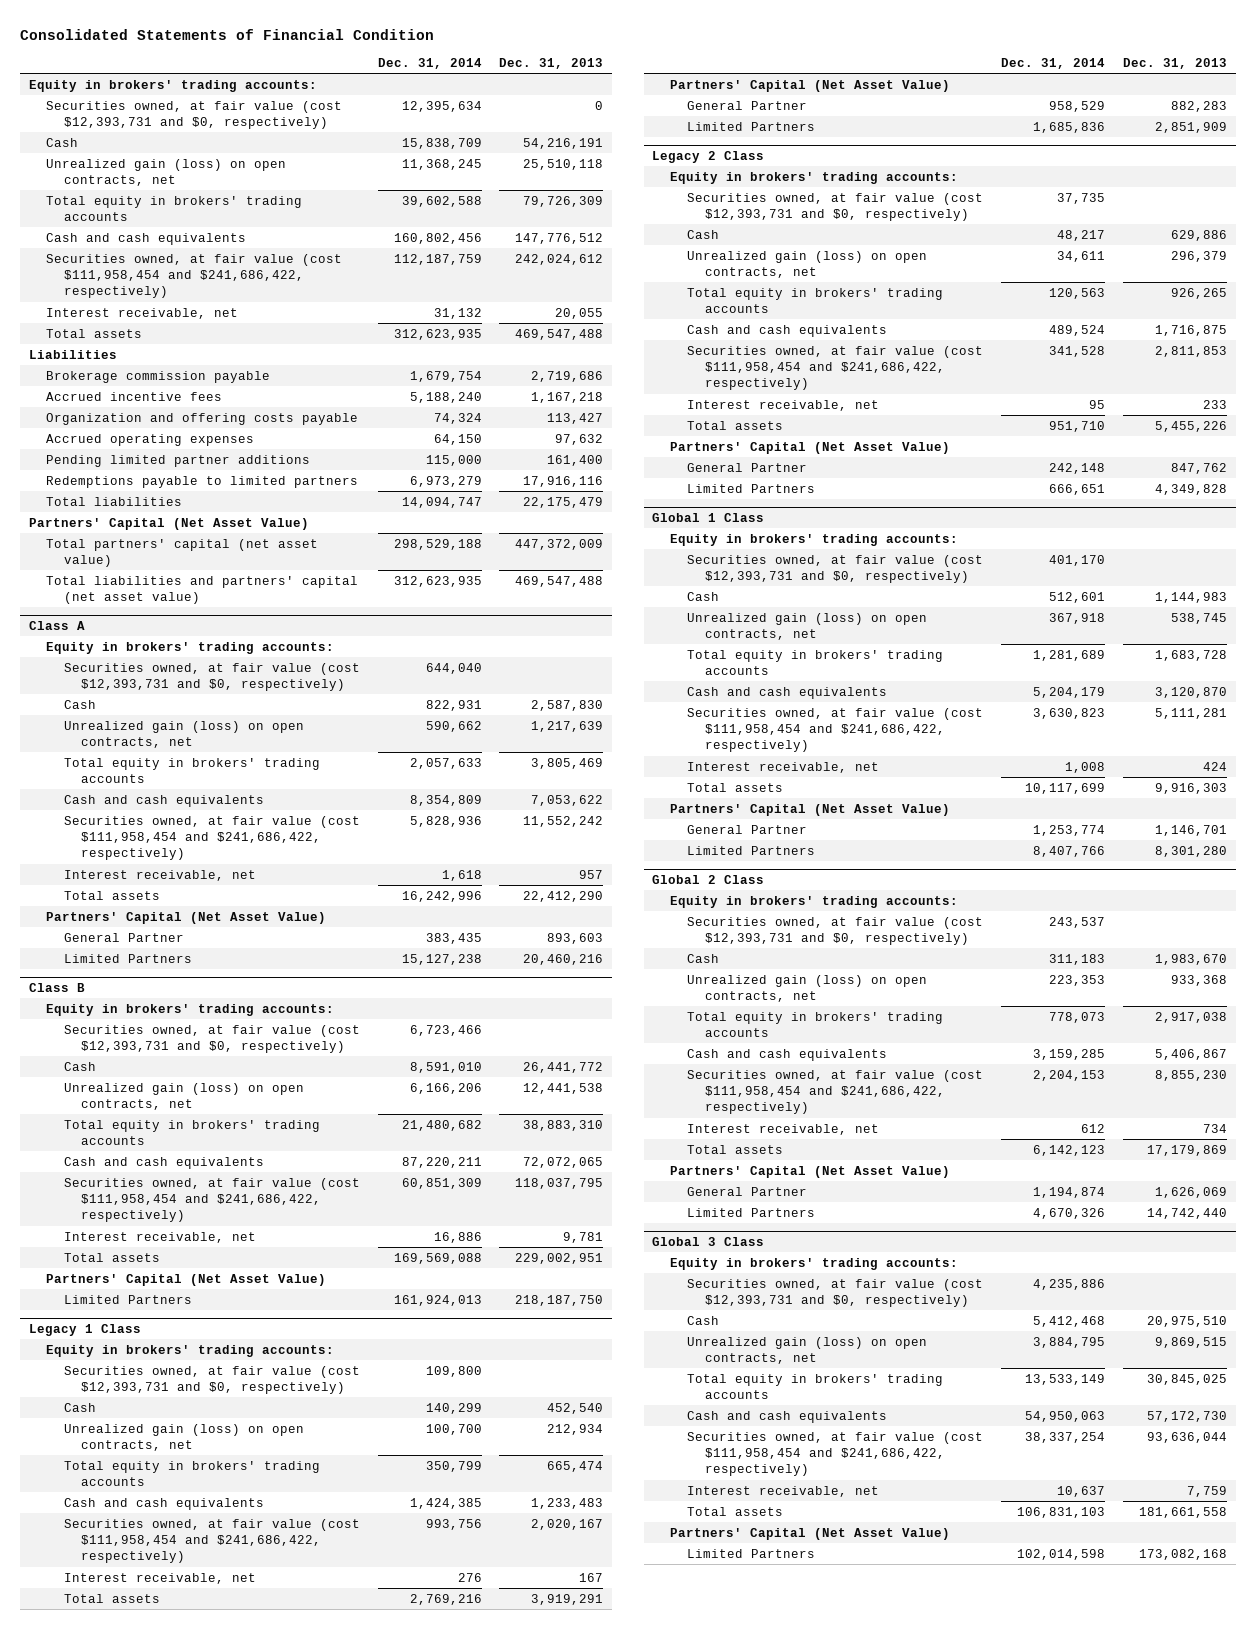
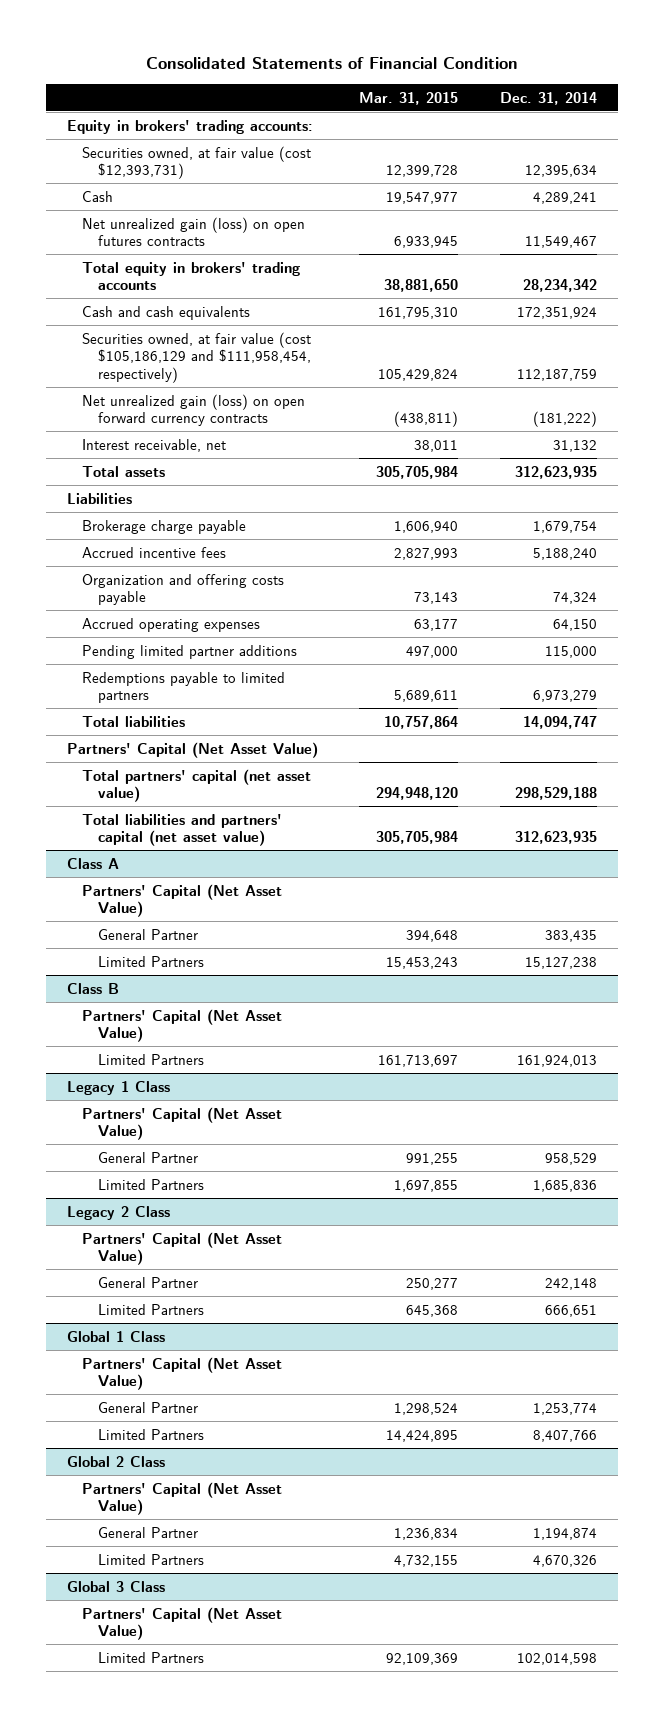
- | Dec. 31, 2014 | Dec. 31, 2013
+ | Mar. 31, 2015 | Dec. 31, 2014
- Securities owned, at fair value (cost $12,393,731 and $0, respectively) | 12,395,634 | 0
- Cash | 15,838,709 | 54,216,191
- Unrealized gain (loss) on open contracts, net | 11,368,245 | 25,510,118
- Total equity in brokers' trading accounts | 39,602,588 | 79,726,309
- Cash and cash equivalents | 160,802,456 | 147,776,512
- Securities owned, at fair value (cost $111,958,454 and $241,686,422, respectively) | 112,187,759 | 242,024,612
+ Securities owned, at fair value (cost $12,393,731) | 12,399,728 | 12,395,634
+ Cash | 19,547,977 | 4,289,241
+ Net unrealized gain (loss) on open futures contracts | 6,933,945 | 11,549,467
+ Total equity in brokers' trading accounts | 38,881,650 | 28,234,342
+ Cash and cash equivalents | 161,795,310 | 172,351,924
+ Securities owned, at fair value (cost $105,186,129 and $111,958,454, respectively) | 105,429,824 | 112,187,759
+ Net unrealized gain (loss) on open forward currency contracts | (438,811) | (181,222)
- Brokerage commission payable | 1,679,754 | 2,719,686
+ Brokerage charge payable | 1,606,940 | 1,679,754
@ Class A
- Equity in brokers' trading accounts:
- Securities owned, at fair value (cost $12,393,731 and $0, respectively) | 644,040 |
- Cash | 822,931 | 2,587,830
- Unrealized gain (loss) on open contracts, net | 590,662 | 1,217,639
- Total equity in brokers' trading accounts | 2,057,633 | 3,805,469
- Cash and cash equivalents | 8,354,809 | 7,053,622
- Securities owned, at fair value (cost $111,958,454 and $241,686,422, respectively) | 5,828,936 | 11,552,242
- Interest receivable, net | 1,618 | 957
- Total assets | 16,242,996 | 22,412,290
@ Class B
- Equity in brokers' trading accounts:
- Securities owned, at fair value (cost $12,393,731 and $0, respectively) | 6,723,466 |
- Cash | 8,591,010 | 26,441,772
- Unrealized gain (loss) on open contracts, net | 6,166,206 | 12,441,538
- Total equity in brokers' trading accounts | 21,480,682 | 38,883,310
- Cash and cash equivalents | 87,220,211 | 72,072,065
- Securities owned, at fair value (cost $111,958,454 and $241,686,422, respectively) | 60,851,309 | 118,037,795
- Interest receivable, net | 16,886 | 9,781
- Total assets | 169,569,088 | 229,002,951
@ Legacy 1 Class
- Equity in brokers' trading accounts:
- Securities owned, at fair value (cost $12,393,731 and $0, respectively) | 109,800 |
- Cash | 140,299 | 452,540
- Unrealized gain (loss) on open contracts, net | 100,700 | 212,934
- Total equity in brokers' trading accounts | 350,799 | 665,474
- Cash and cash equivalents | 1,424,385 | 1,233,483
- Securities owned, at fair value (cost $111,958,454 and $241,686,422, respectively) | 993,756 | 2,020,167
- Interest receivable, net | 276 | 167
- Total assets | 2,769,216 | 3,919,291
@ Legacy 2 Class
- Equity in brokers' trading accounts:
- Securities owned, at fair value (cost $12,393,731 and $0, respectively) | 37,735 |
- Cash | 48,217 | 629,886
- Unrealized gain (loss) on open contracts, net | 34,611 | 296,379
- Total equity in brokers' trading accounts | 120,563 | 926,265
- Cash and cash equivalents | 489,524 | 1,716,875
- Securities owned, at fair value (cost $111,958,454 and $241,686,422, respectively) | 341,528 | 2,811,853
- Interest receivable, net | 95 | 233
- Total assets | 951,710 | 5,455,226
@ Global 1 Class
- Equity in brokers' trading accounts:
- Securities owned, at fair value (cost $12,393,731 and $0, respectively) | 401,170 |
- Cash | 512,601 | 1,144,983
- Unrealized gain (loss) on open contracts, net | 367,918 | 538,745
- Total equity in brokers' trading accounts | 1,281,689 | 1,683,728
- Cash and cash equivalents | 5,204,179 | 3,120,870
- Securities owned, at fair value (cost $111,958,454 and $241,686,422, respectively) | 3,630,823 | 5,111,281
- Interest receivable, net | 1,008 | 424
- Total assets | 10,117,699 | 9,916,303
@ Global 2 Class
- Equity in brokers' trading accounts:
- Securities owned, at fair value (cost $12,393,731 and $0, respectively) | 243,537 |
- Cash | 311,183 | 1,983,670
- Unrealized gain (loss) on open contracts, net | 223,353 | 933,368
- Total equity in brokers' trading accounts | 778,073 | 2,917,038
- Cash and cash equivalents | 3,159,285 | 5,406,867
- Securities owned, at fair value (cost $111,958,454 and $241,686,422, respectively) | 2,204,153 | 8,855,230
- Interest receivable, net | 612 | 734
- Total assets | 6,142,123 | 17,179,869
@ Global 3 Class
- Equity in brokers' trading accounts:
- Securities owned, at fair value (cost $12,393,731 and $0, respectively) | 4,235,886 |
- Cash | 5,412,468 | 20,975,510
- Unrealized gain (loss) on open contracts, net | 3,884,795 | 9,869,515
- Total equity in brokers' trading accounts | 13,533,149 | 30,845,025
- Cash and cash equivalents | 54,950,063 | 57,172,730
- Securities owned, at fair value (cost $111,958,454 and $241,686,422, respectively) | 38,337,254 | 93,636,044
- Interest receivable, net | 10,637 | 7,759
- Total assets | 106,831,103 | 181,661,558

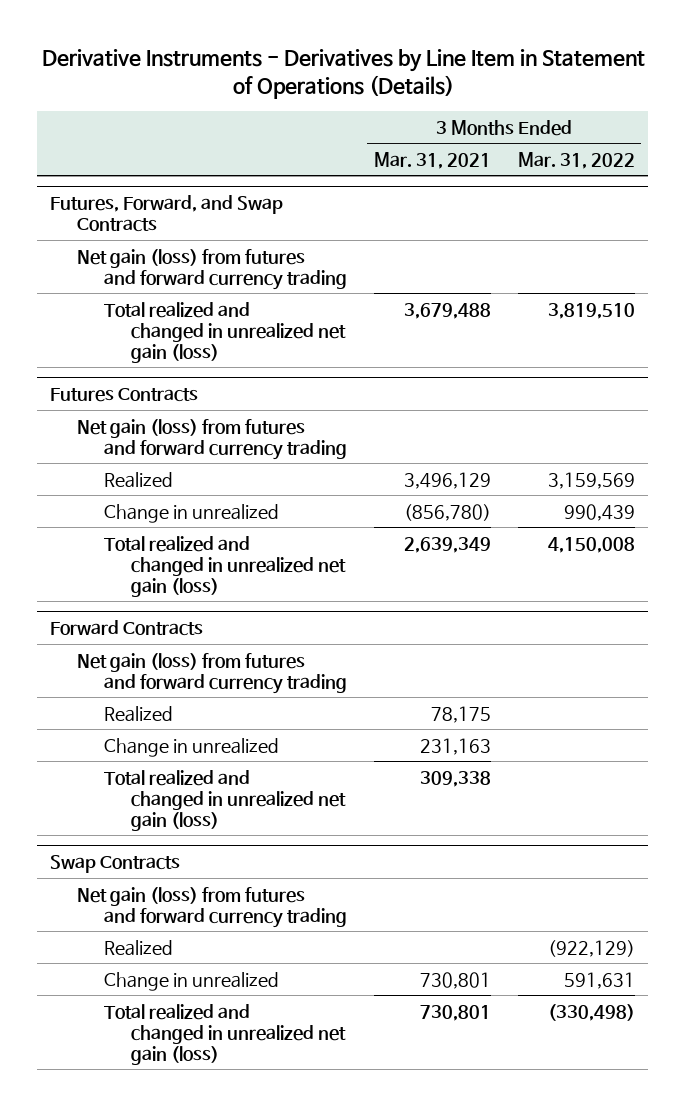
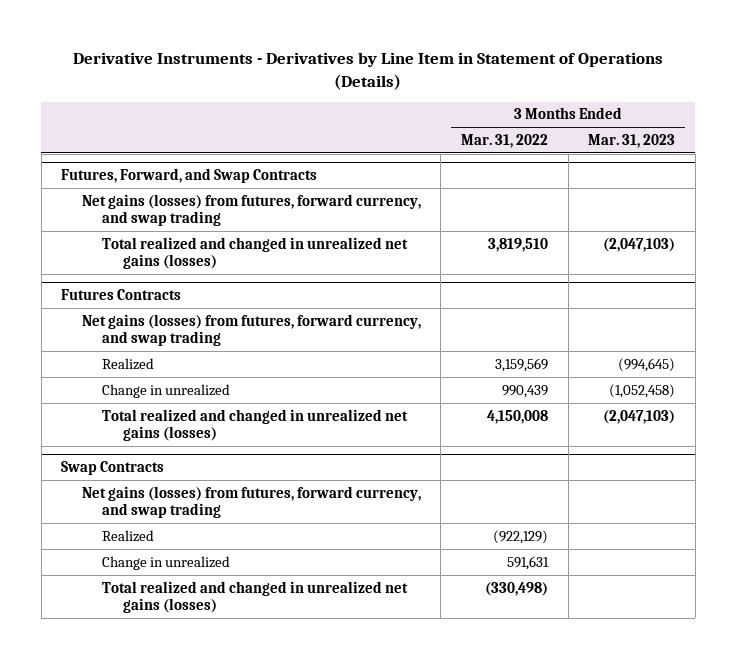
- | 3 Months Ended Mar. 31, 2021 | 3 Months Ended Mar. 31, 2022
+ | 3 Months Ended Mar. 31, 2022 | 3 Months Ended Mar. 31, 2023
@ Futures, Forward, and Swap Contracts
- Net gain (loss) from futures and forward currency trading
- Total realized and changed in unrealized net gain (loss) | 3,679,488 | 3,819,510
+ Net gains (losses) from futures, forward currency, and swap trading
+ Total realized and changed in unrealized net gains (losses) | 3,819,510 | (2,047,103)
@ Futures Contracts
- Net gain (loss) from futures and forward currency trading
+ Net gains (losses) from futures, forward currency, and swap trading
- Total realized and changed in unrealized net gain (loss) | 2,639,349 | 4,150,008
- Forward Contracts
- Net gain (loss) from futures and forward currency trading
- Realized | 78,175 |
- Change in unrealized | 231,163 |
- Total realized and changed in unrealized net gain (loss) | 309,338 |
@ Futures Contracts
+ Total realized and changed in unrealized net gains (losses) | 4,150,008 | (2,047,103)
@ Swap Contracts
- Net gain (loss) from futures and forward currency trading
+ Net gains (losses) from futures, forward currency, and swap trading
- Total realized and changed in unrealized net gain (loss) | 730,801 | (330,498)
+ Total realized and changed in unrealized net gains (losses) | (330,498) |

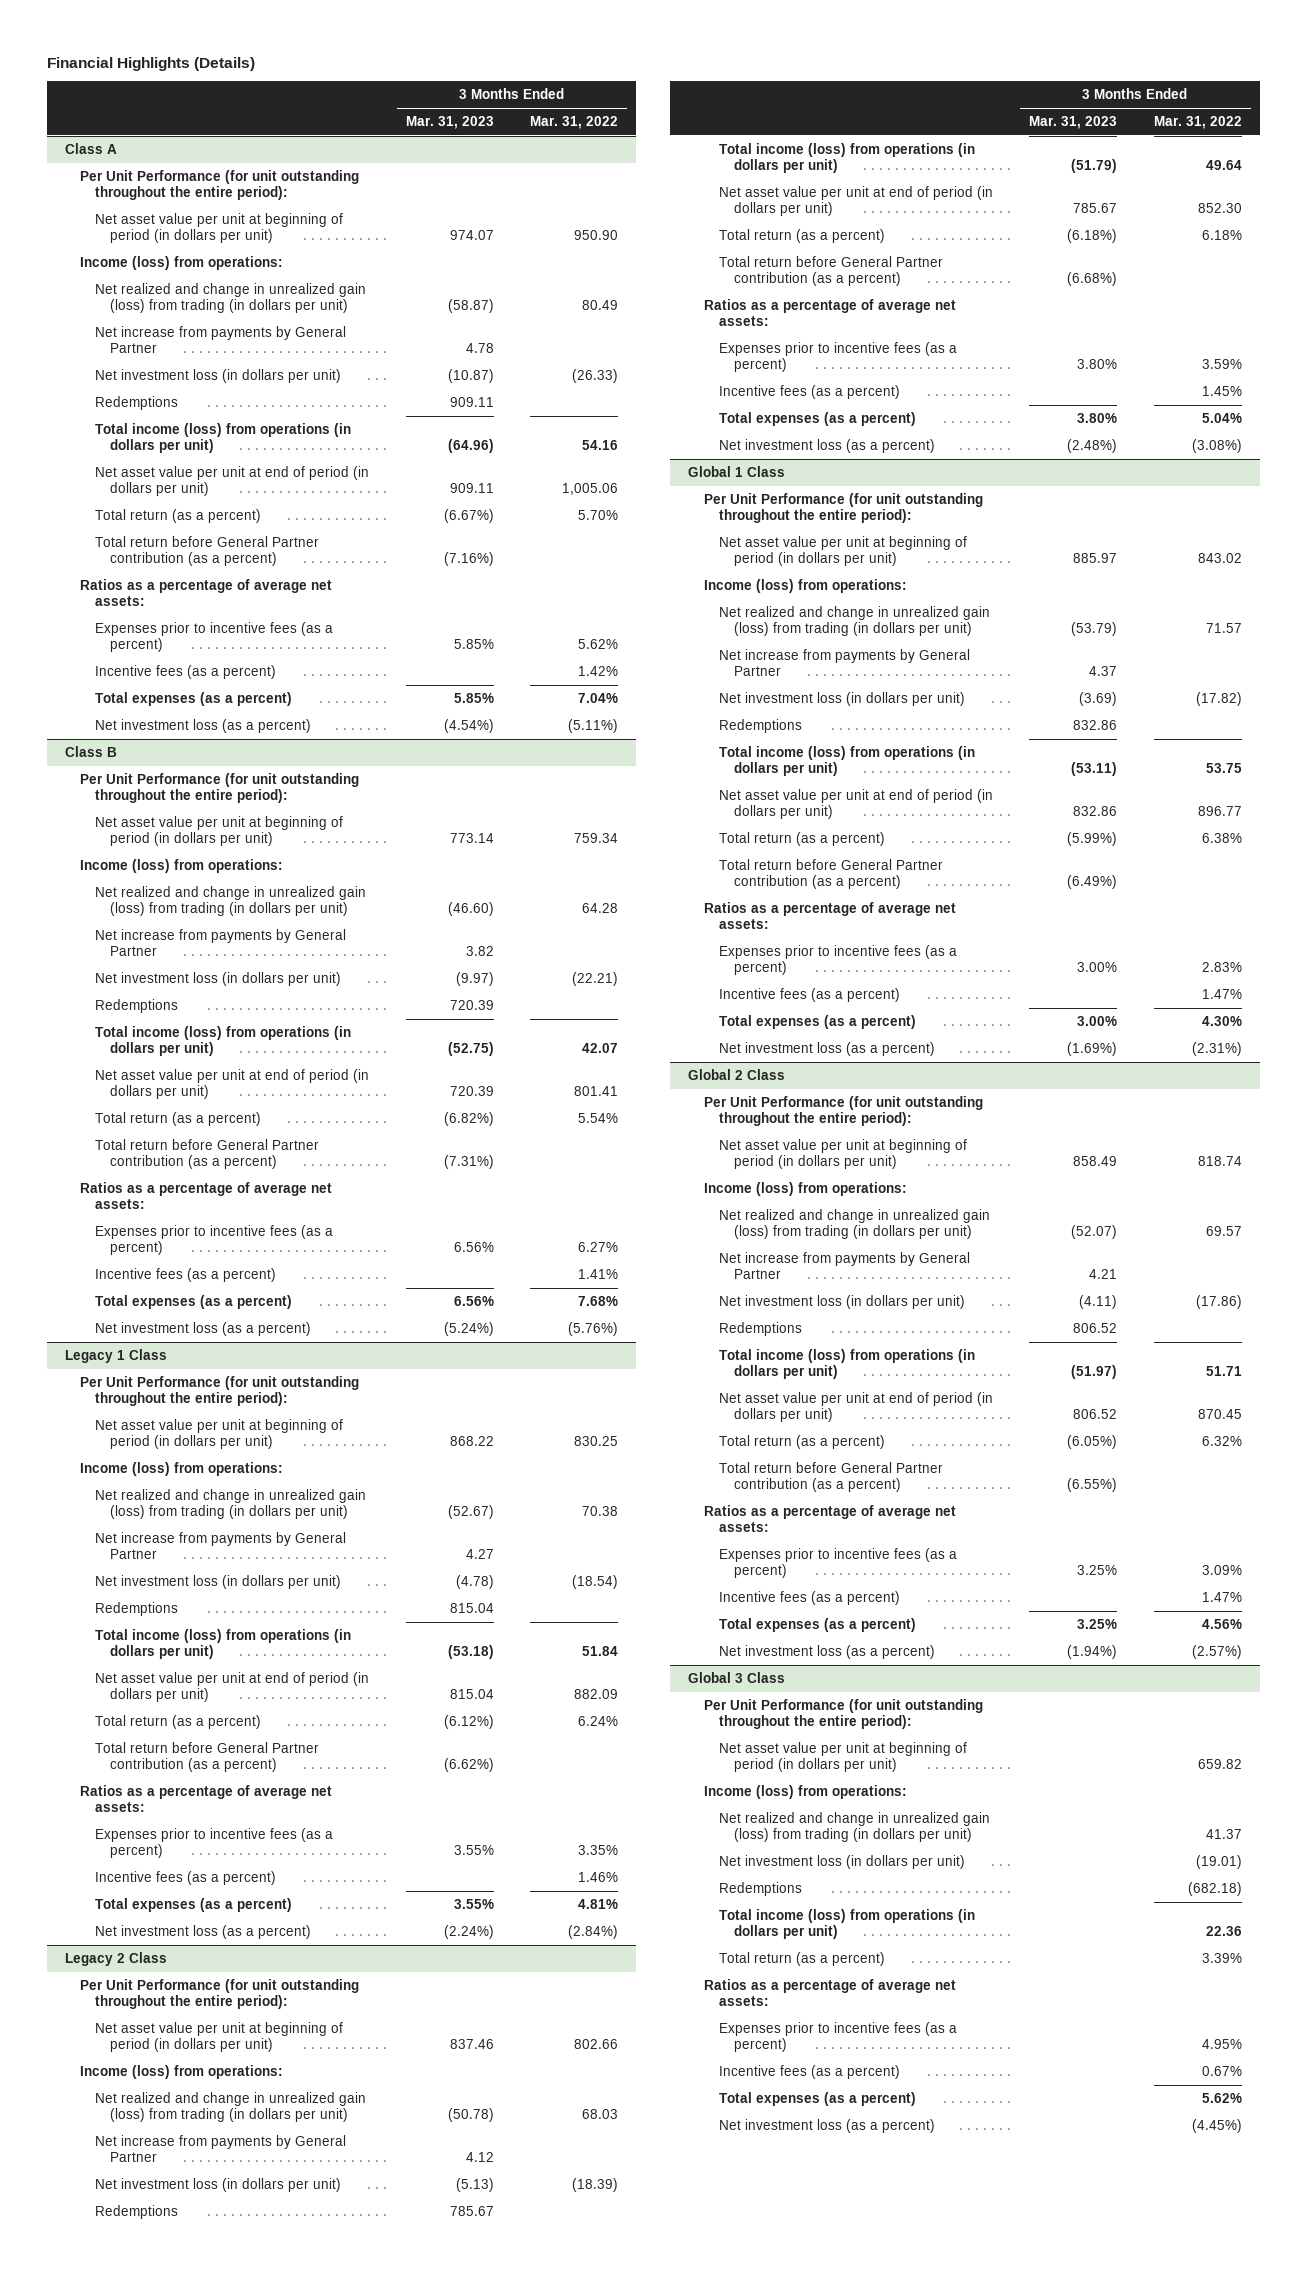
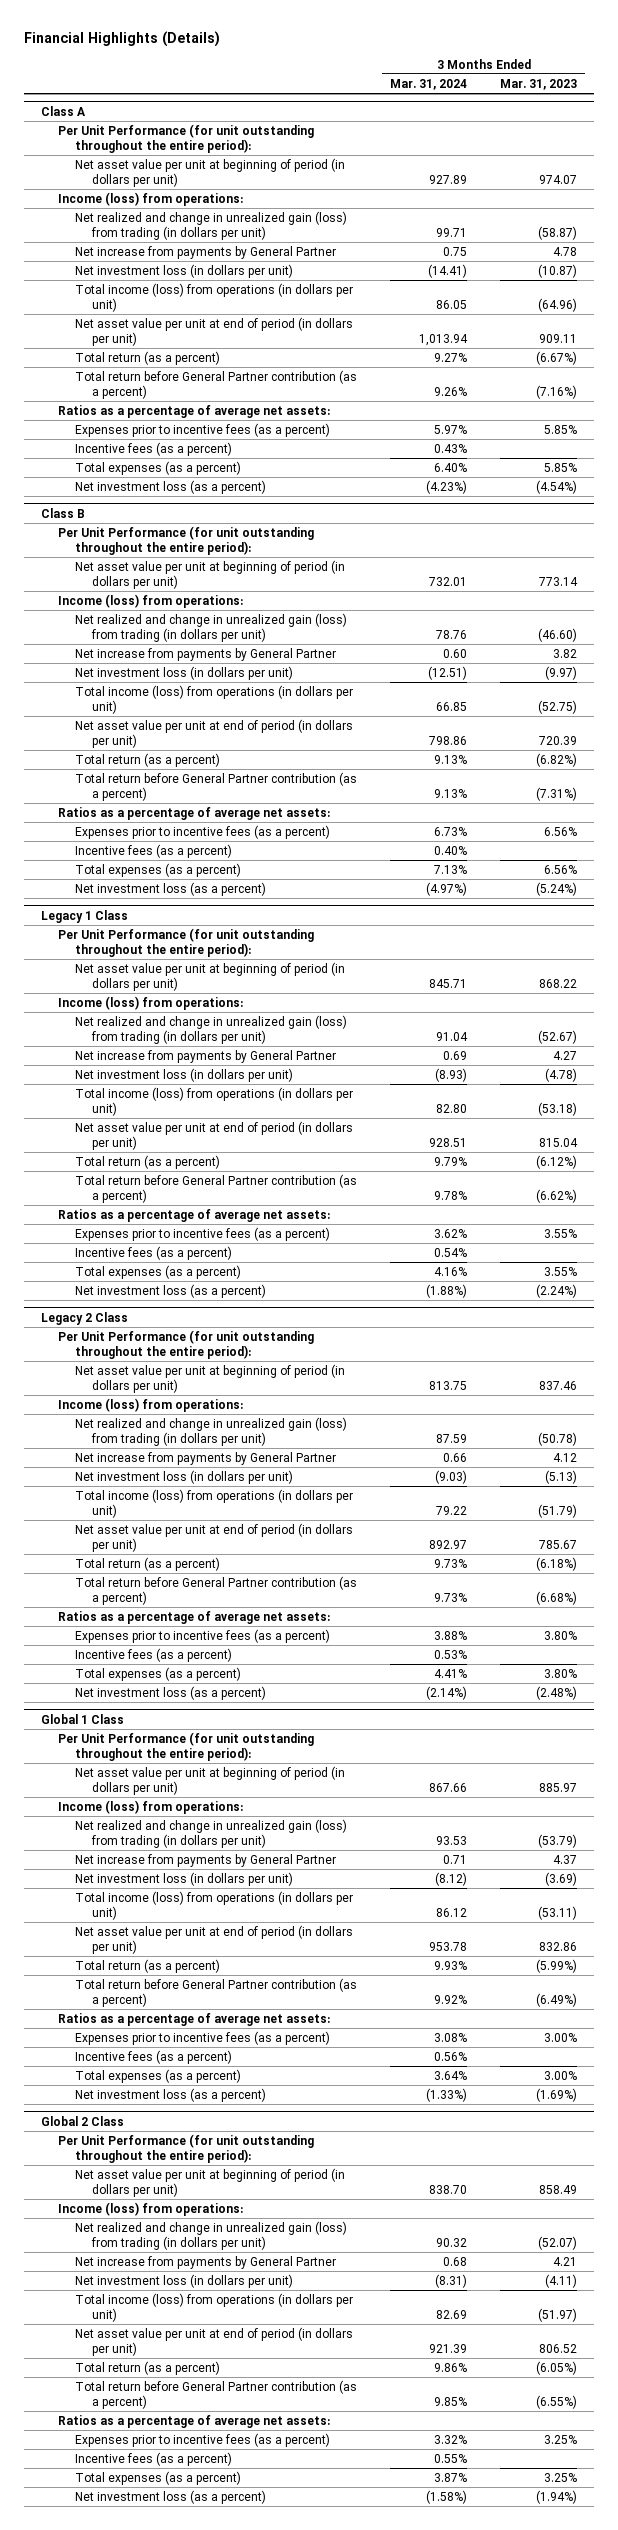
- | 3 Months Ended Mar. 31, 2023 | 3 Months Ended Mar. 31, 2022
+ | 3 Months Ended Mar. 31, 2024 | 3 Months Ended Mar. 31, 2023
@ Class A
- Redemptions | 909.11 |
@ Class B
- Redemptions | 720.39 |
@ Legacy 1 Class
- Redemptions | 815.04 |
@ Legacy 2 Class
- Redemptions | 785.67 |
@ Global 1 Class
- Redemptions | 832.86 |
@ Global 2 Class
- Redemptions | 806.52 |
- Global 3 Class
- Per Unit Performance (for unit outstanding throughout the entire period):
- Net asset value per unit at beginning of period (in dollars per unit) | | 659.82
- Income (loss) from operations:
- Net realized and change in unrealized gain (loss) from trading (in dollars per unit) | | 41.37
- Net investment loss (in dollars per unit) | | (19.01)
- Redemptions | | (682.18)
- Total income (loss) from operations (in dollars per unit) | | 22.36
- Total return (as a percent) | | 3.39%
- Ratios as a percentage of average net assets:
- Expenses prior to incentive fees (as a percent) | | 4.95%
- Incentive fees (as a percent) | | 0.67%
- Total expenses (as a percent) | | 5.62%
- Net investment loss (as a percent) | | (4.45%)

